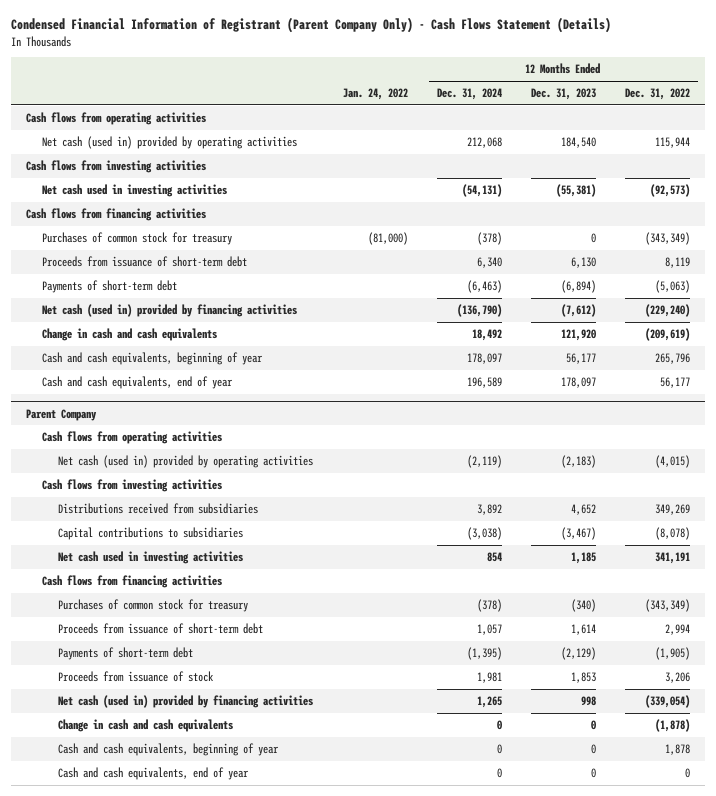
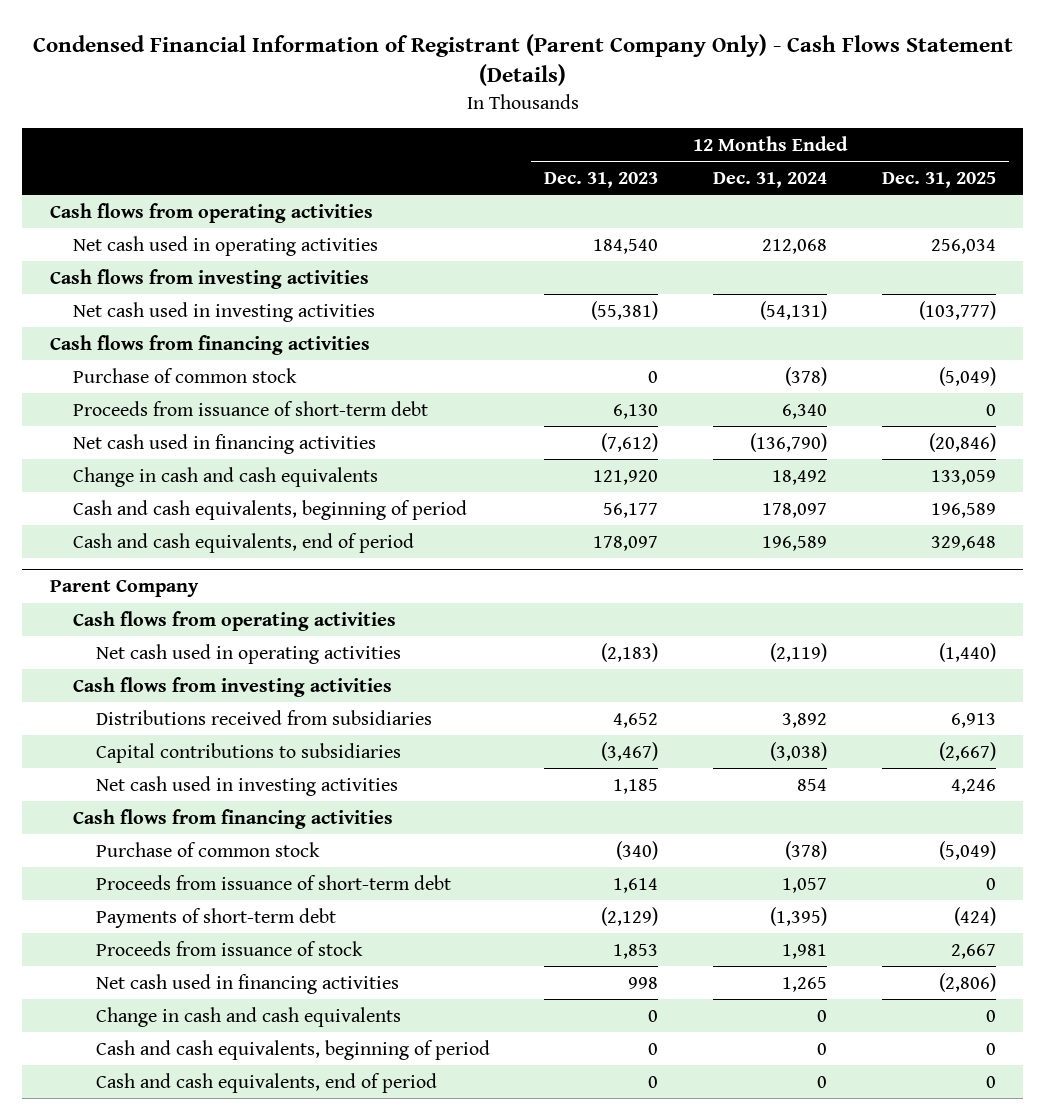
- | Jan. 24, 2022 | 12 Months Ended Dec. 31, 2024 | 12 Months Ended Dec. 31, 2023 | 12 Months Ended Dec. 31, 2022
+ | 12 Months Ended Dec. 31, 2023 | 12 Months Ended Dec. 31, 2024 | 12 Months Ended Dec. 31, 2025
- Net cash (used in) provided by operating activities | | 212,068 | 184,540 | 115,944
+ Net cash used in operating activities | 184,540 | 212,068 | 256,034
- Purchases of common stock for treasury | (81,000) | (378) | 0 | (343,349)
+ Purchase of common stock | 0 | (378) | (5,049)
- Payments of short-term debt | | (6,463) | (6,894) | (5,063)
- Net cash (used in) provided by financing activities | | (136,790) | (7,612) | (229,240)
+ Net cash used in financing activities | (7,612) | (136,790) | (20,846)
- Cash and cash equivalents, beginning of year | | 178,097 | 56,177 | 265,796
- Cash and cash equivalents, end of year | | 196,589 | 178,097 | 56,177
+ Cash and cash equivalents, beginning of period | 56,177 | 178,097 | 196,589
+ Cash and cash equivalents, end of period | 178,097 | 196,589 | 329,648
@ Parent Company
- Net cash (used in) provided by operating activities | | (2,119) | (2,183) | (4,015)
+ Net cash used in operating activities | (2,183) | (2,119) | (1,440)
- Purchases of common stock for treasury | | (378) | (340) | (343,349)
+ Purchase of common stock | (340) | (378) | (5,049)
- Net cash (used in) provided by financing activities | | 1,265 | 998 | (339,054)
+ Net cash used in financing activities | 998 | 1,265 | (2,806)
- Cash and cash equivalents, beginning of year | | 0 | 0 | 1,878
- Cash and cash equivalents, end of year | | 0 | 0 | 0
+ Cash and cash equivalents, beginning of period | 0 | 0 | 0
+ Cash and cash equivalents, end of period | 0 | 0 | 0

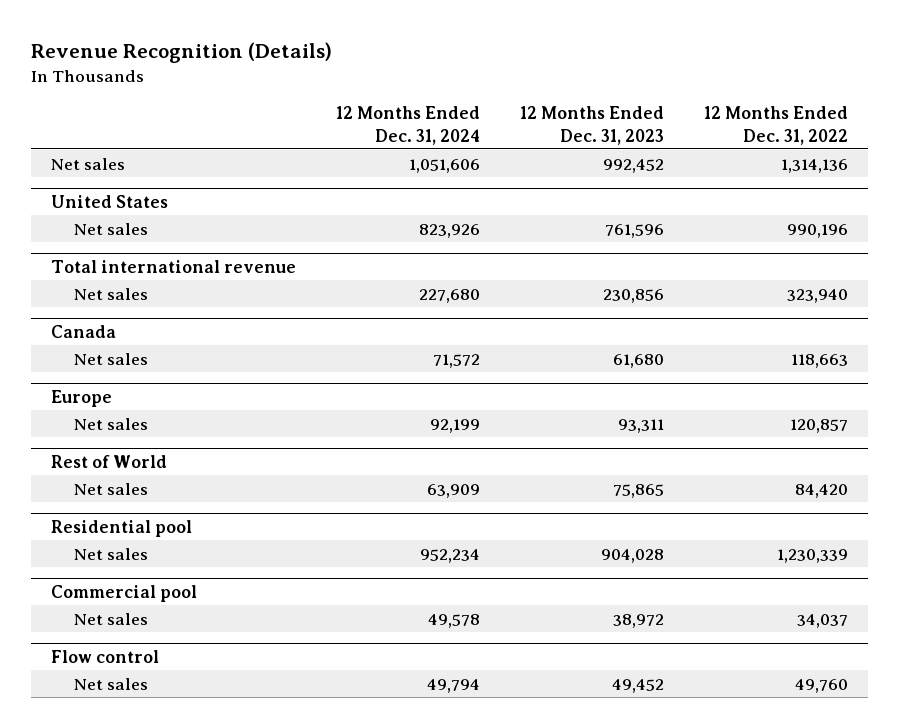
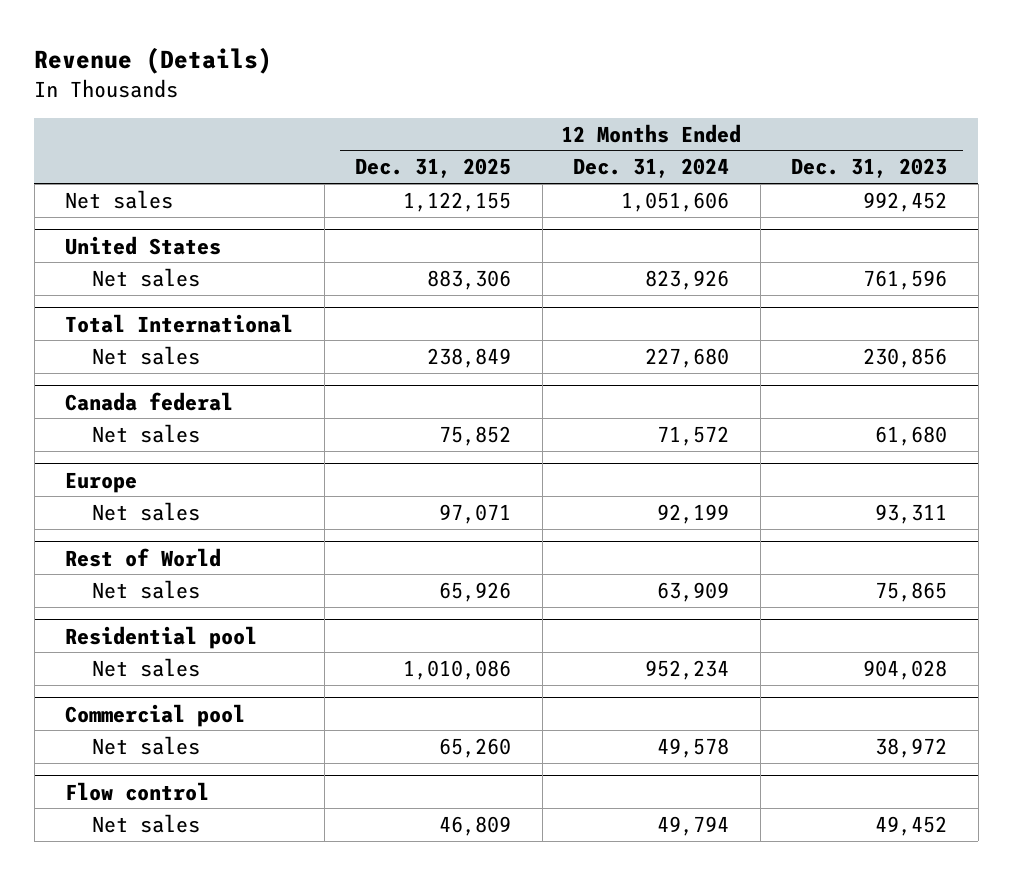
- Revenue Recognition (Details)
+ Revenue (Details)
- | 12 Months Ended Dec. 31, 2024 | 12 Months Ended Dec. 31, 2023 | 12 Months Ended Dec. 31, 2022
+ | 12 Months Ended Dec. 31, 2025 | 12 Months Ended Dec. 31, 2024 | 12 Months Ended Dec. 31, 2023
- Total international revenue
+ Total International
- Canada
+ Canada federal

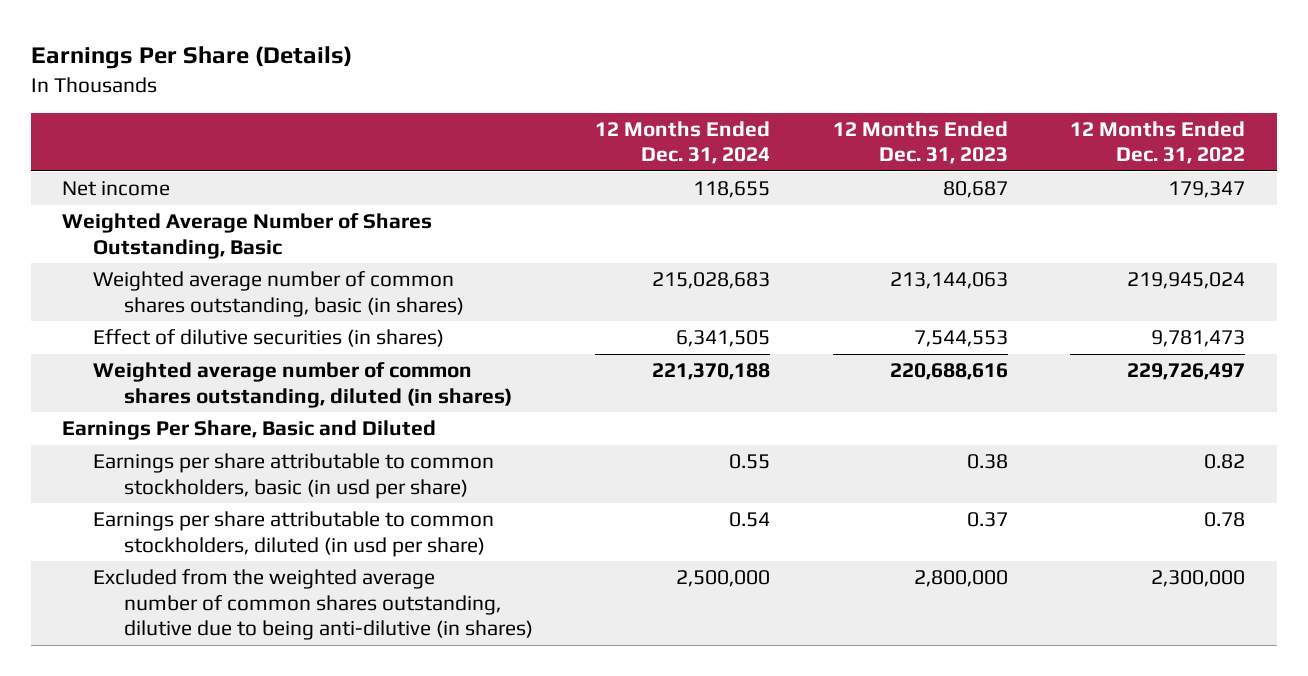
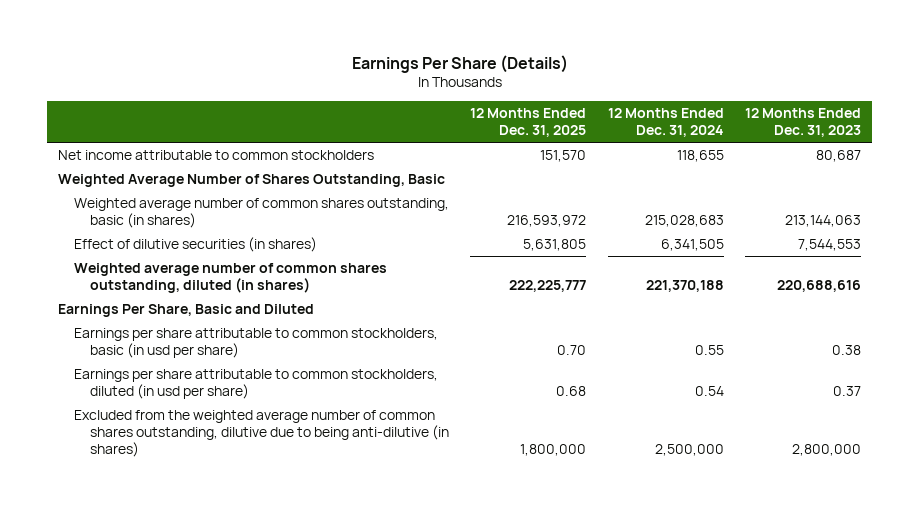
- | 12 Months Ended Dec. 31, 2024 | 12 Months Ended Dec. 31, 2023 | 12 Months Ended Dec. 31, 2022
+ | 12 Months Ended Dec. 31, 2025 | 12 Months Ended Dec. 31, 2024 | 12 Months Ended Dec. 31, 2023
- Net income | 118,655 | 80,687 | 179,347
+ Net income attributable to common stockholders | 151,570 | 118,655 | 80,687

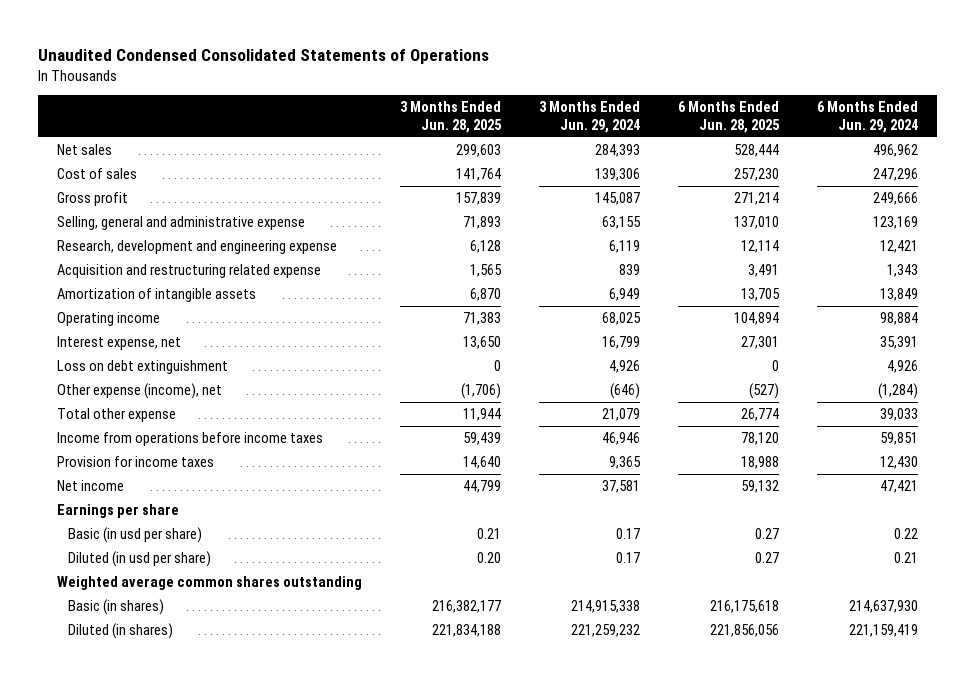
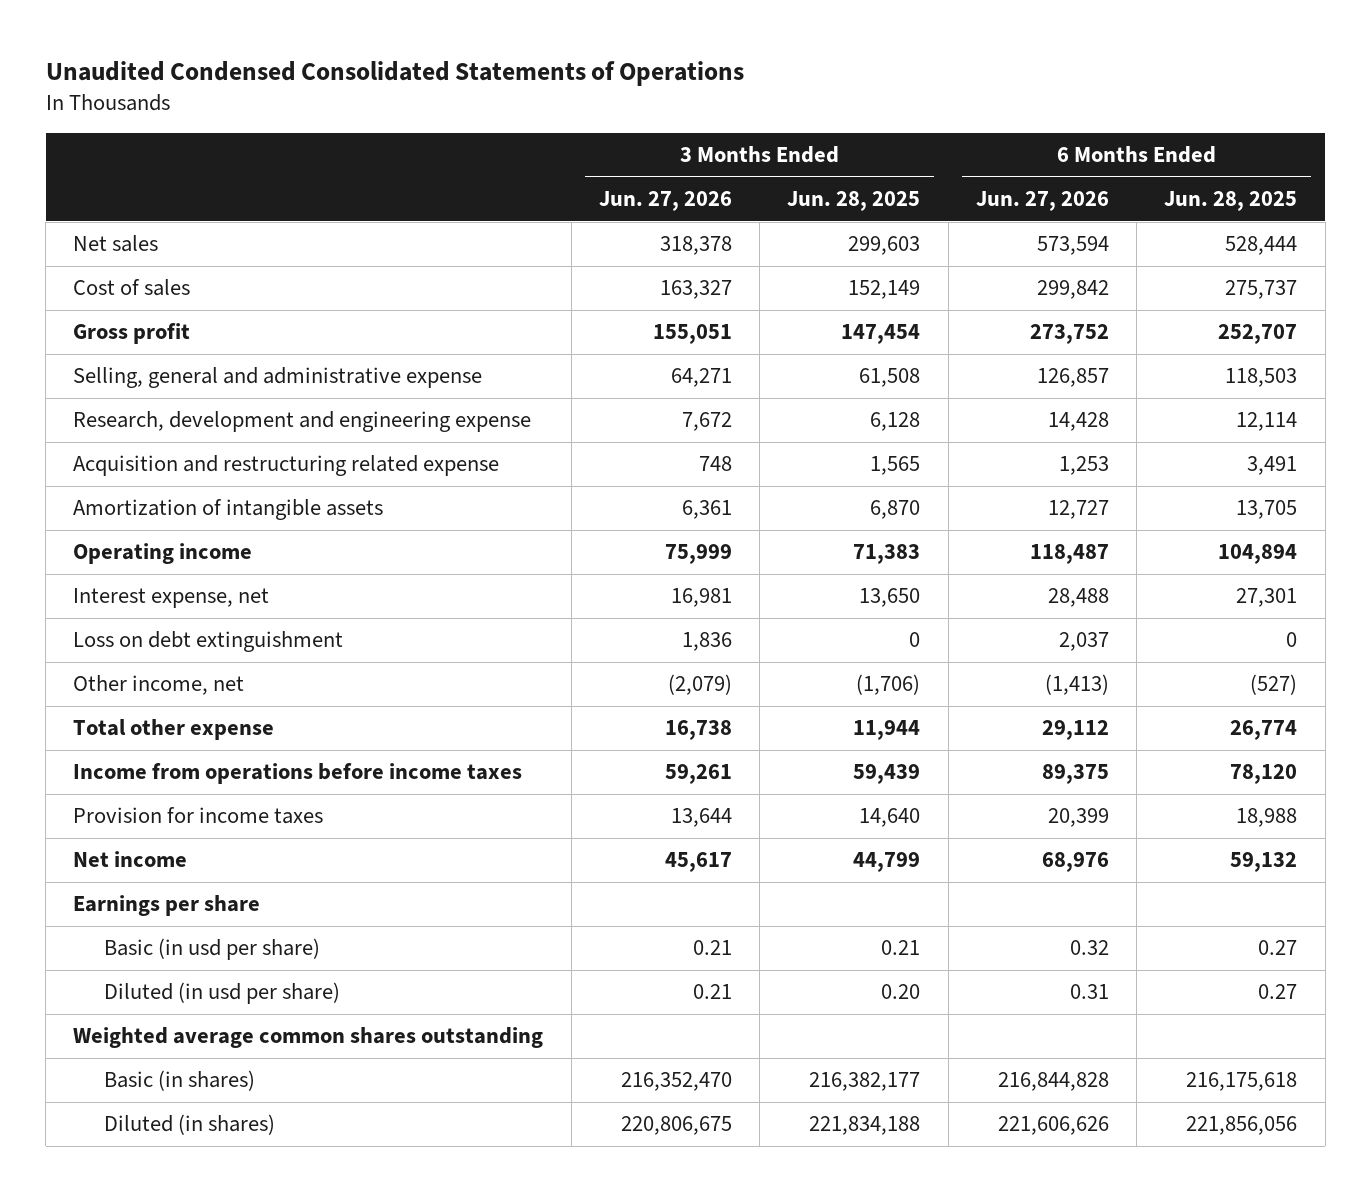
- | 3 Months Ended Jun. 28, 2025 | 3 Months Ended Jun. 29, 2024 | 6 Months Ended Jun. 28, 2025 | 6 Months Ended Jun. 29, 2024
+ | 3 Months Ended Jun. 27, 2026 | 3 Months Ended Jun. 28, 2025 | 6 Months Ended Jun. 27, 2026 | 6 Months Ended Jun. 28, 2025
- Cost of sales | 141,764 | 139,306 | 257,230 | 247,296
- Gross profit | 157,839 | 145,087 | 271,214 | 249,666
- Selling, general and administrative expense | 71,893 | 63,155 | 137,010 | 123,169
+ Cost of sales | 163,327 | 152,149 | 299,842 | 275,737
+ Gross profit | 155,051 | 147,454 | 273,752 | 252,707
+ Selling, general and administrative expense | 64,271 | 61,508 | 126,857 | 118,503
- Other expense (income), net | (1,706) | (646) | (527) | (1,284)
+ Other income, net | (2,079) | (1,706) | (1,413) | (527)

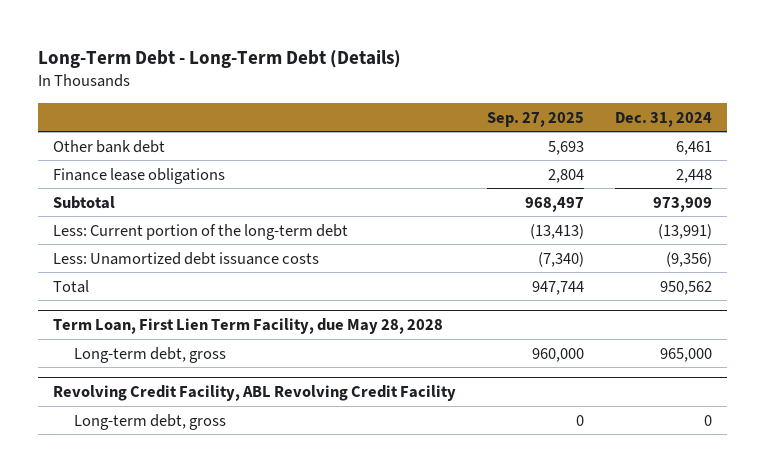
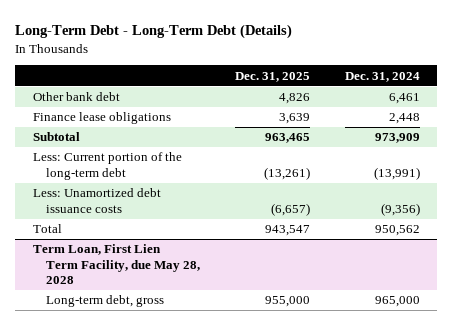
- | Sep. 27, 2025 | Dec. 31, 2024
+ | Dec. 31, 2025 | Dec. 31, 2024
- Revolving Credit Facility, ABL Revolving Credit Facility
- Long-term debt, gross | 0 | 0

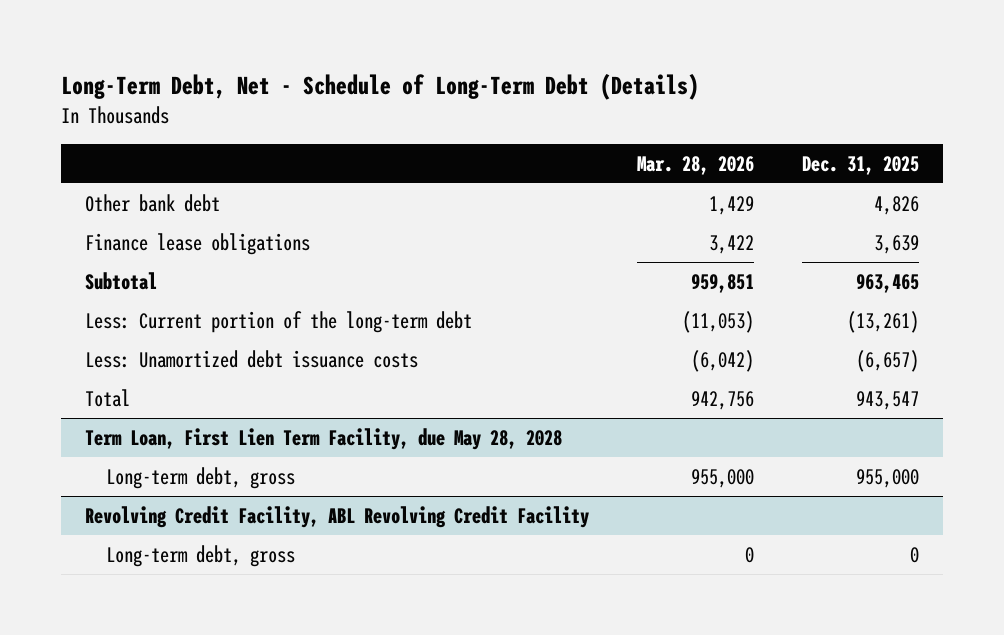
- Long-Term Debt - Long-Term Debt (Details)
+ Long-Term Debt, Net - Schedule of Long-Term Debt (Details)
- | Dec. 31, 2025 | Dec. 31, 2024
+ | Mar. 28, 2026 | Dec. 31, 2025
+ Revolving Credit Facility, ABL Revolving Credit Facility
+ Long-term debt, gross | 0 | 0

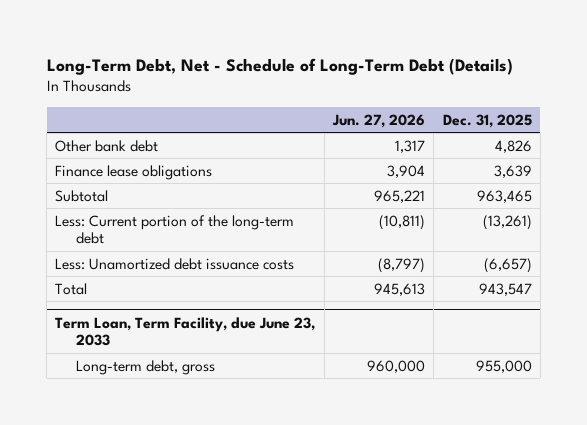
- | Mar. 28, 2026 | Dec. 31, 2025
+ | Jun. 27, 2026 | Dec. 31, 2025
- Term Loan, First Lien Term Facility, due May 28, 2028
+ Term Loan, Term Facility, due June 23, 2033
- Revolving Credit Facility, ABL Revolving Credit Facility
- Long-term debt, gross | 0 | 0

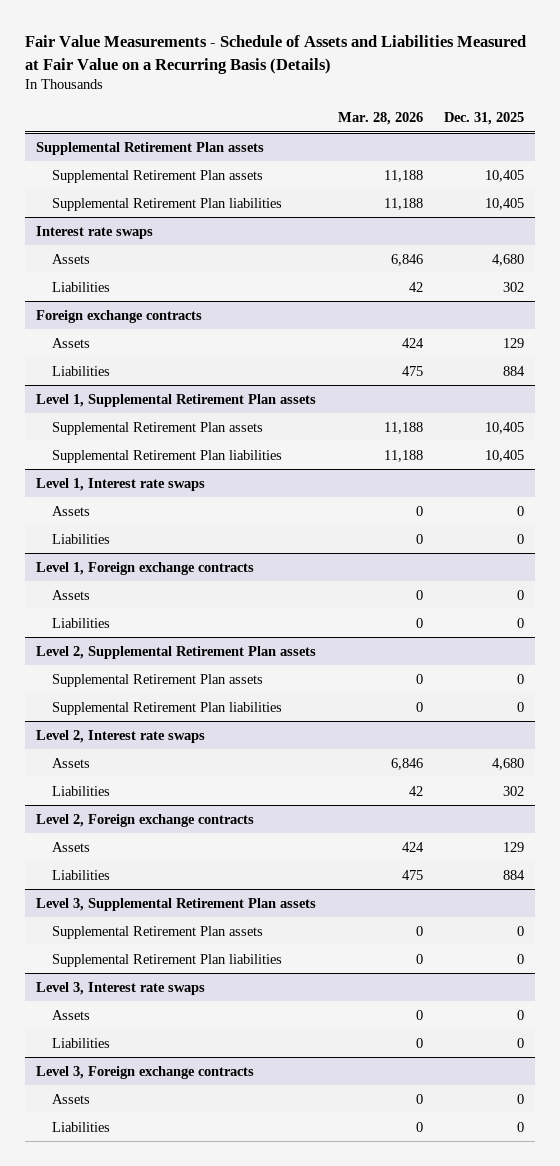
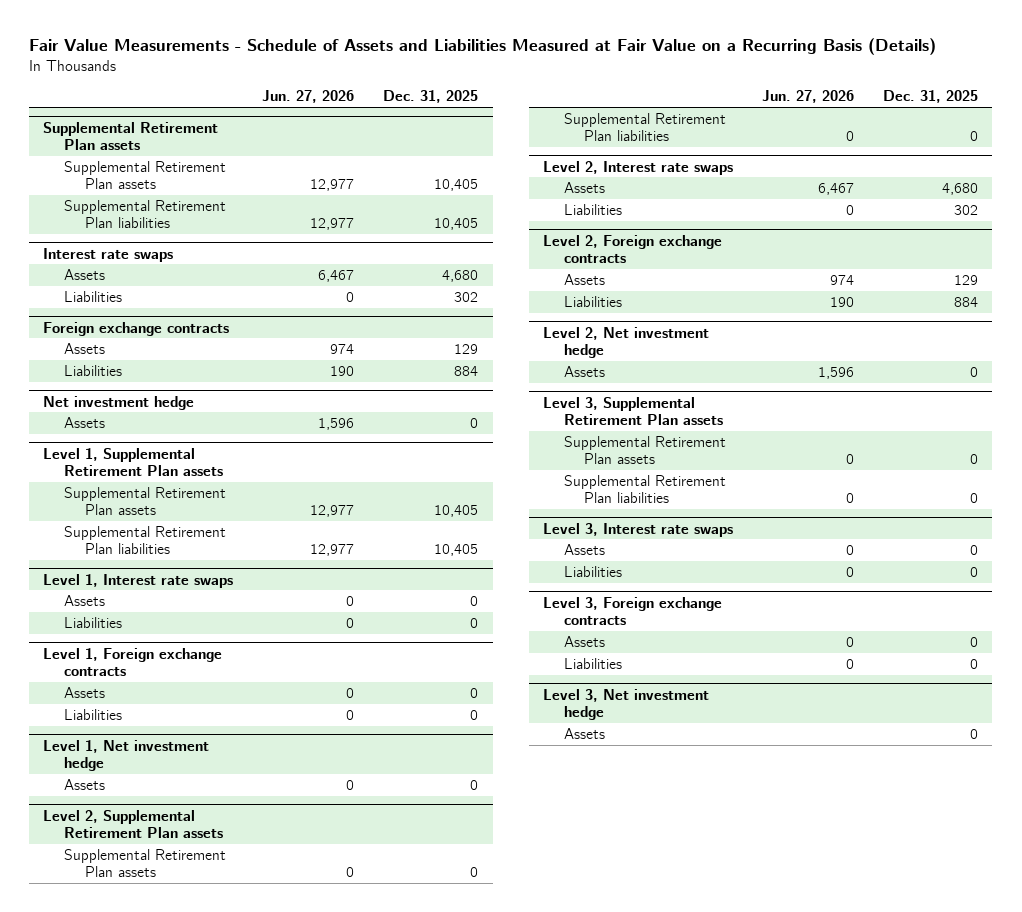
- | Mar. 28, 2026 | Dec. 31, 2025
+ | Jun. 27, 2026 | Dec. 31, 2025
+ Net investment hedge
+ Assets | 1,596 | 0
+ Level 1, Net investment hedge
+ Assets | 0 | 0
+ Level 2, Net investment hedge
+ Assets | 1,596 | 0
+ Level 3, Net investment hedge
+ Assets | | 0

